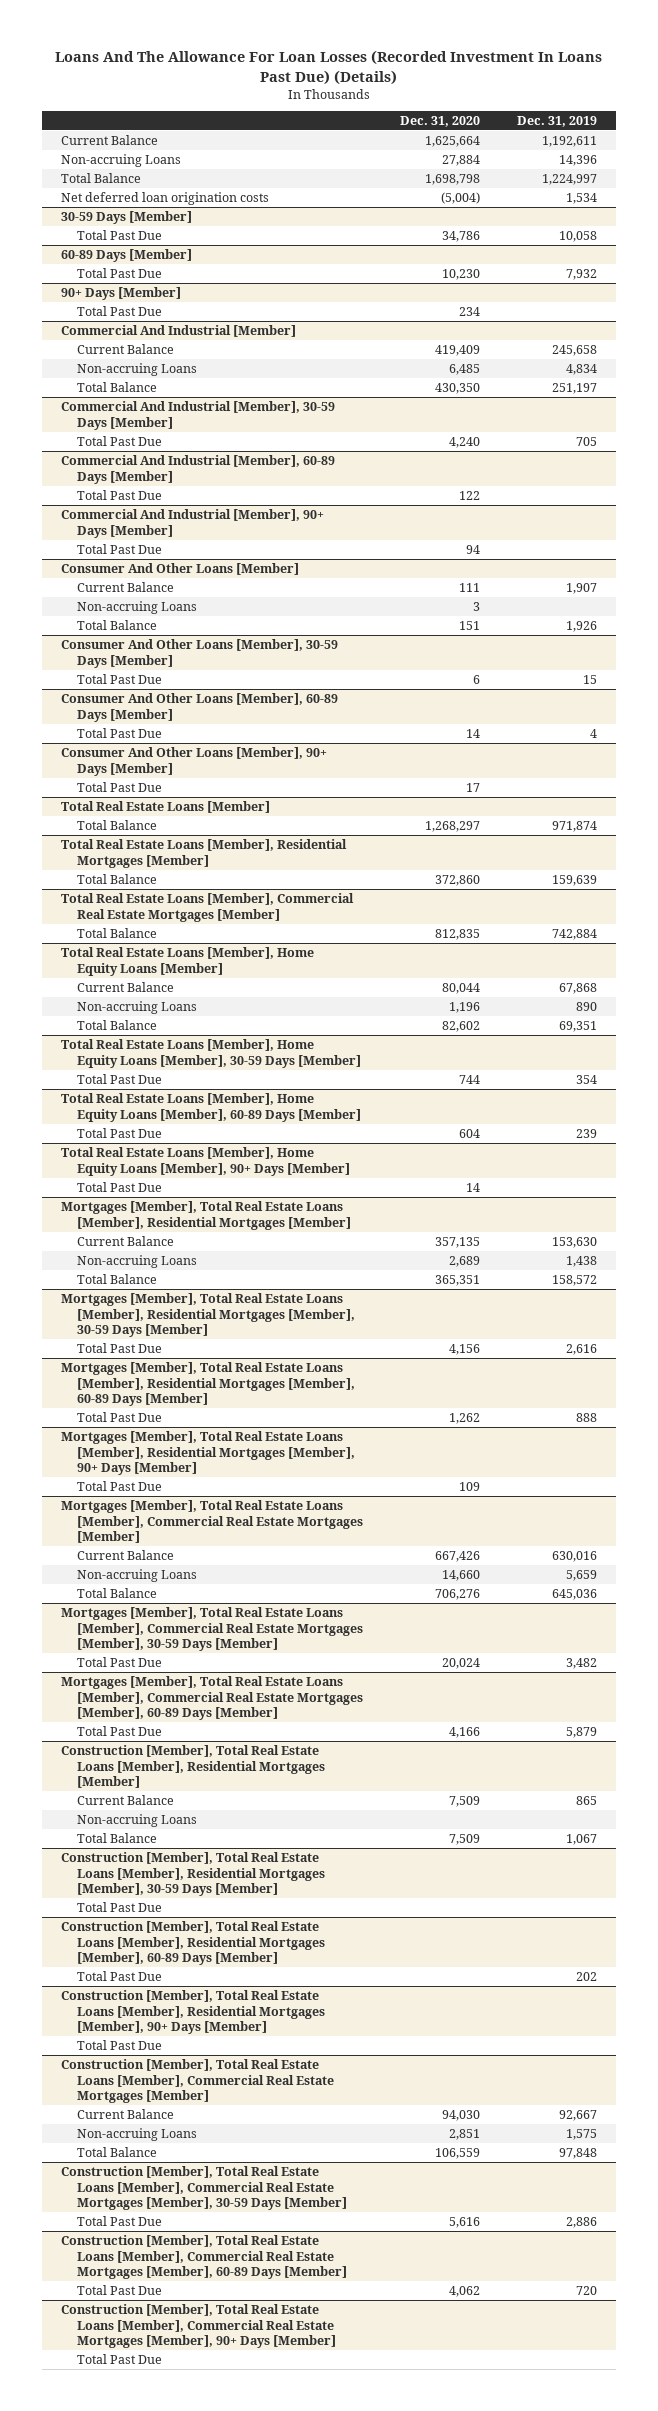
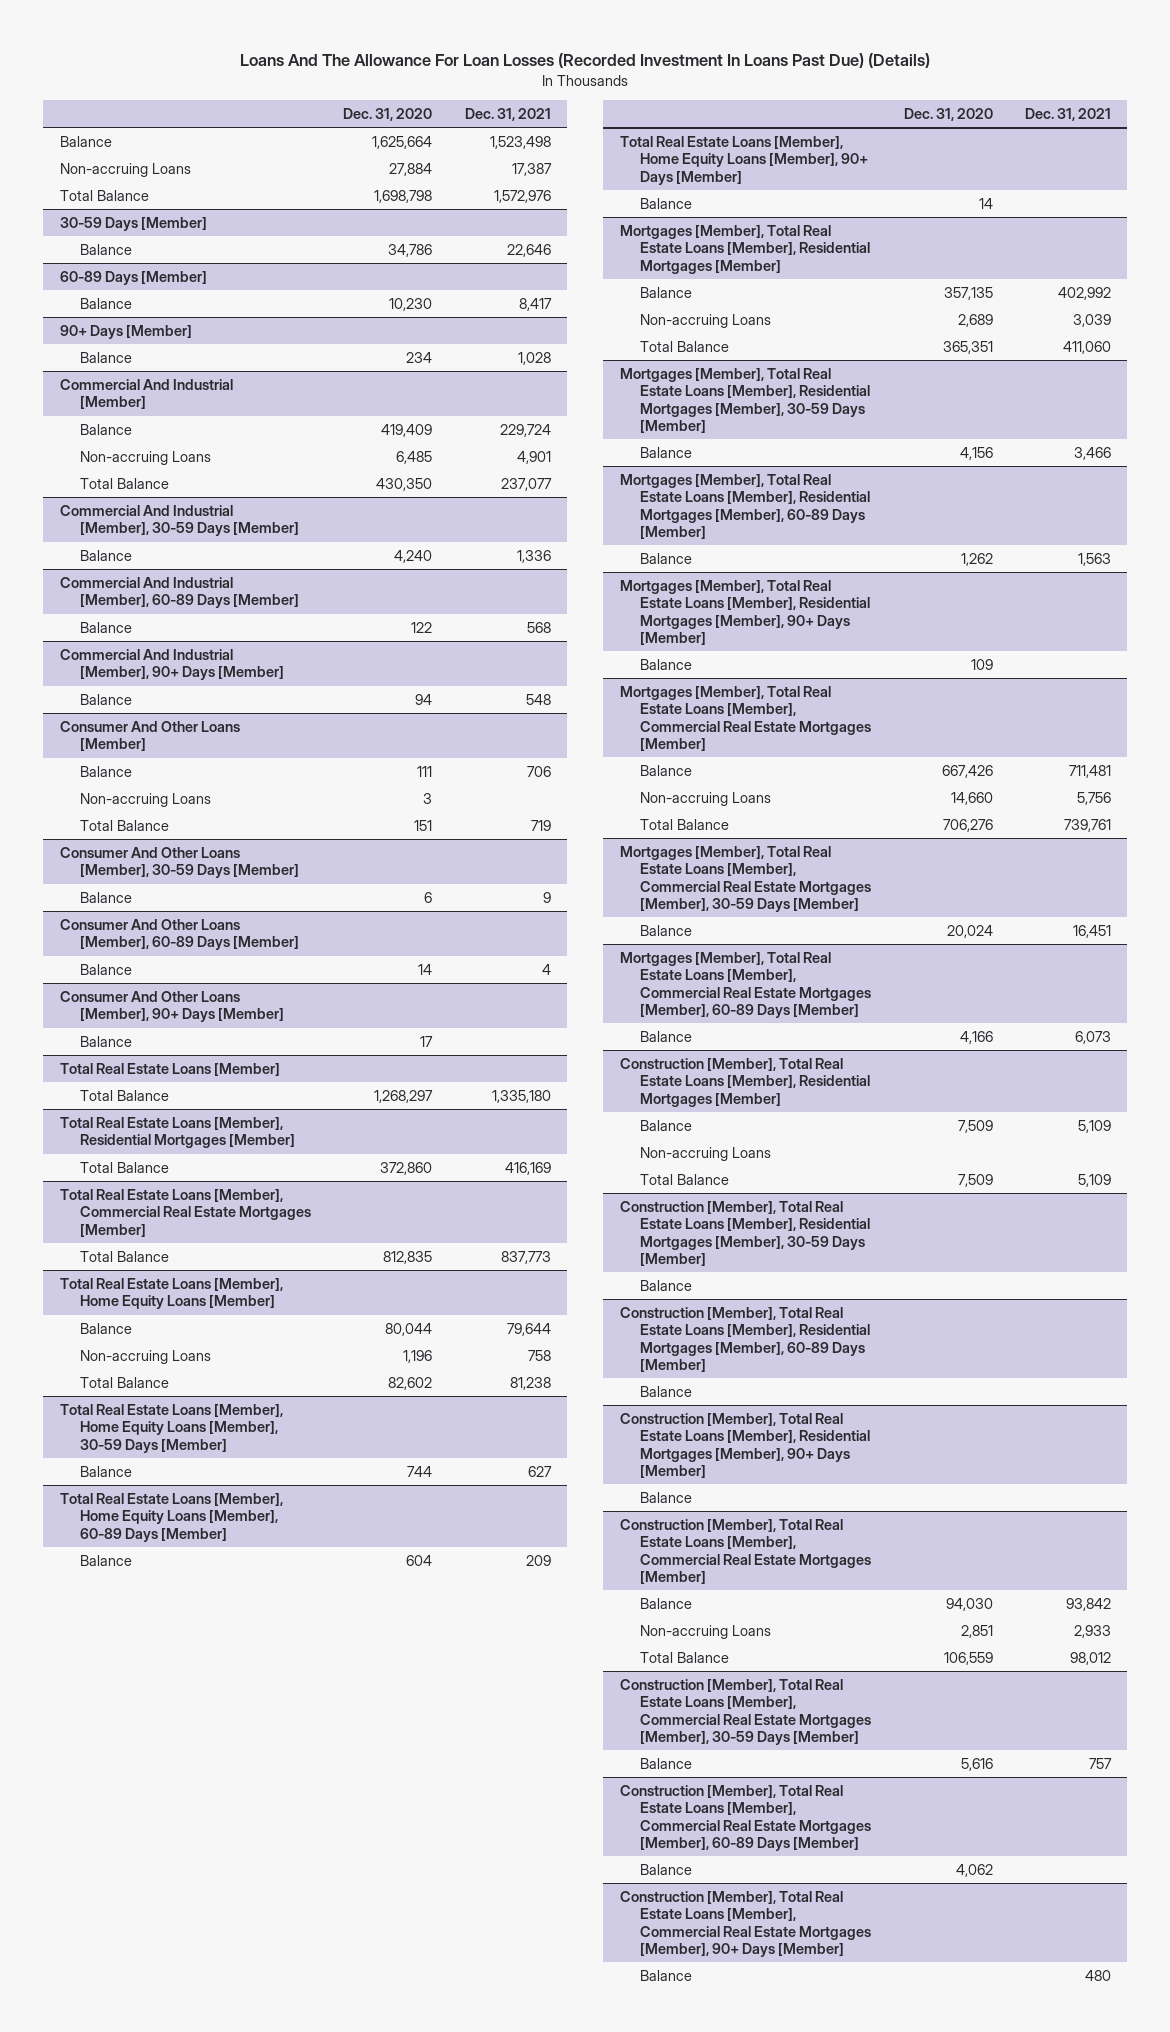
- | Dec. 31, 2020 | Dec. 31, 2019
+ | Dec. 31, 2020 | Dec. 31, 2021
- Current Balance | 1,625,664 | 1,192,611
+ Balance | 1,625,664 | 1,523,498
- Net deferred loan origination costs | (5,004) | 1,534
@ 30-59 Days [Member]
- Total Past Due | 34,786 | 10,058
+ Balance | 34,786 | 22,646
@ 60-89 Days [Member]
- Total Past Due | 10,230 | 7,932
+ Balance | 10,230 | 8,417
@ 90+ Days [Member]
- Total Past Due | 234 |
+ Balance | 234 | 1,028
@ Commercial And Industrial [Member]
- Current Balance | 419,409 | 245,658
+ Balance | 419,409 | 229,724
@ Commercial And Industrial [Member], 30-59 Days [Member]
- Total Past Due | 4,240 | 705
+ Balance | 4,240 | 1,336
@ Commercial And Industrial [Member], 60-89 Days [Member]
- Total Past Due | 122 |
+ Balance | 122 | 568
@ Commercial And Industrial [Member], 90+ Days [Member]
- Total Past Due | 94 |
+ Balance | 94 | 548
@ Consumer And Other Loans [Member]
- Current Balance | 111 | 1,907
+ Balance | 111 | 706
@ Consumer And Other Loans [Member], 30-59 Days [Member]
- Total Past Due | 6 | 15
+ Balance | 6 | 9
@ Consumer And Other Loans [Member], 60-89 Days [Member]
- Total Past Due | 14 | 4
+ Balance | 14 | 4
@ Consumer And Other Loans [Member], 90+ Days [Member]
- Total Past Due | 17 |
+ Balance | 17 |
@ Total Real Estate Loans [Member], Home Equity Loans [Member]
- Current Balance | 80,044 | 67,868
+ Balance | 80,044 | 79,644
@ Total Real Estate Loans [Member], Home Equity Loans [Member], 30-59 Days [Member]
- Total Past Due | 744 | 354
+ Balance | 744 | 627
@ Total Real Estate Loans [Member], Home Equity Loans [Member], 60-89 Days [Member]
- Total Past Due | 604 | 239
+ Balance | 604 | 209
@ Total Real Estate Loans [Member], Home Equity Loans [Member], 90+ Days [Member]
- Total Past Due | 14 |
+ Balance | 14 |
@ Mortgages [Member], Total Real Estate Loans [Member], Residential Mortgages [Member]
- Current Balance | 357,135 | 153,630
+ Balance | 357,135 | 402,992
@ Mortgages [Member], Total Real Estate Loans [Member], Residential Mortgages [Member], 30-59 Days [Member]
- Total Past Due | 4,156 | 2,616
+ Balance | 4,156 | 3,466
@ Mortgages [Member], Total Real Estate Loans [Member], Residential Mortgages [Member], 60-89 Days [Member]
- Total Past Due | 1,262 | 888
+ Balance | 1,262 | 1,563
@ Mortgages [Member], Total Real Estate Loans [Member], Residential Mortgages [Member], 90+ Days [Member]
- Total Past Due | 109 |
+ Balance | 109 |
@ Mortgages [Member], Total Real Estate Loans [Member], Commercial Real Estate Mortgages [Member]
- Current Balance | 667,426 | 630,016
+ Balance | 667,426 | 711,481
@ Mortgages [Member], Total Real Estate Loans [Member], Commercial Real Estate Mortgages [Member], 30-59 Days [Member]
- Total Past Due | 20,024 | 3,482
+ Balance | 20,024 | 16,451
@ Mortgages [Member], Total Real Estate Loans [Member], Commercial Real Estate Mortgages [Member], 60-89 Days [Member]
- Total Past Due | 4,166 | 5,879
+ Balance | 4,166 | 6,073
@ Construction [Member], Total Real Estate Loans [Member], Residential Mortgages [Member]
- Current Balance | 7,509 | 865
+ Balance | 7,509 | 5,109
@ Construction [Member], Total Real Estate Loans [Member], Residential Mortgages [Member], 30-59 Days [Member]
- Total Past Due
+ Balance
@ Construction [Member], Total Real Estate Loans [Member], Residential Mortgages [Member], 60-89 Days [Member]
- Total Past Due | | 202
+ Balance
@ Construction [Member], Total Real Estate Loans [Member], Residential Mortgages [Member], 90+ Days [Member]
- Total Past Due
+ Balance
@ Construction [Member], Total Real Estate Loans [Member], Commercial Real Estate Mortgages [Member]
- Current Balance | 94,030 | 92,667
+ Balance | 94,030 | 93,842
@ Construction [Member], Total Real Estate Loans [Member], Commercial Real Estate Mortgages [Member], 30-59 Days [Member]
- Total Past Due | 5,616 | 2,886
+ Balance | 5,616 | 757
@ Construction [Member], Total Real Estate Loans [Member], Commercial Real Estate Mortgages [Member], 60-89 Days [Member]
- Total Past Due | 4,062 | 720
+ Balance | 4,062 |
@ Construction [Member], Total Real Estate Loans [Member], Commercial Real Estate Mortgages [Member], 90+ Days [Member]
- Total Past Due
+ Balance | | 480

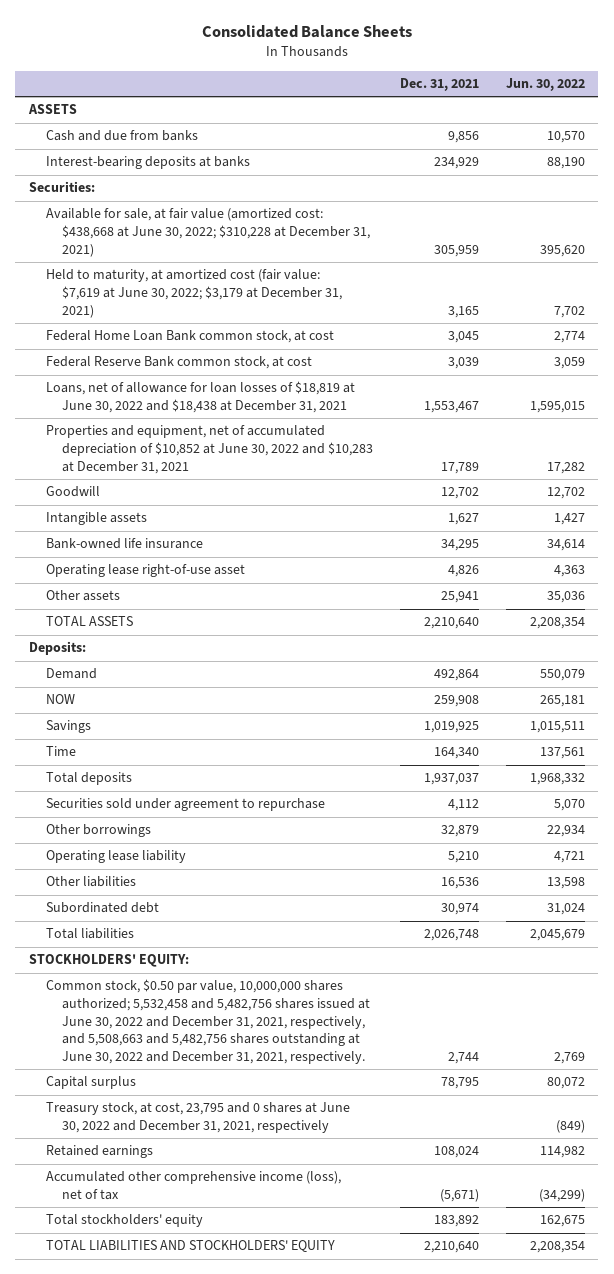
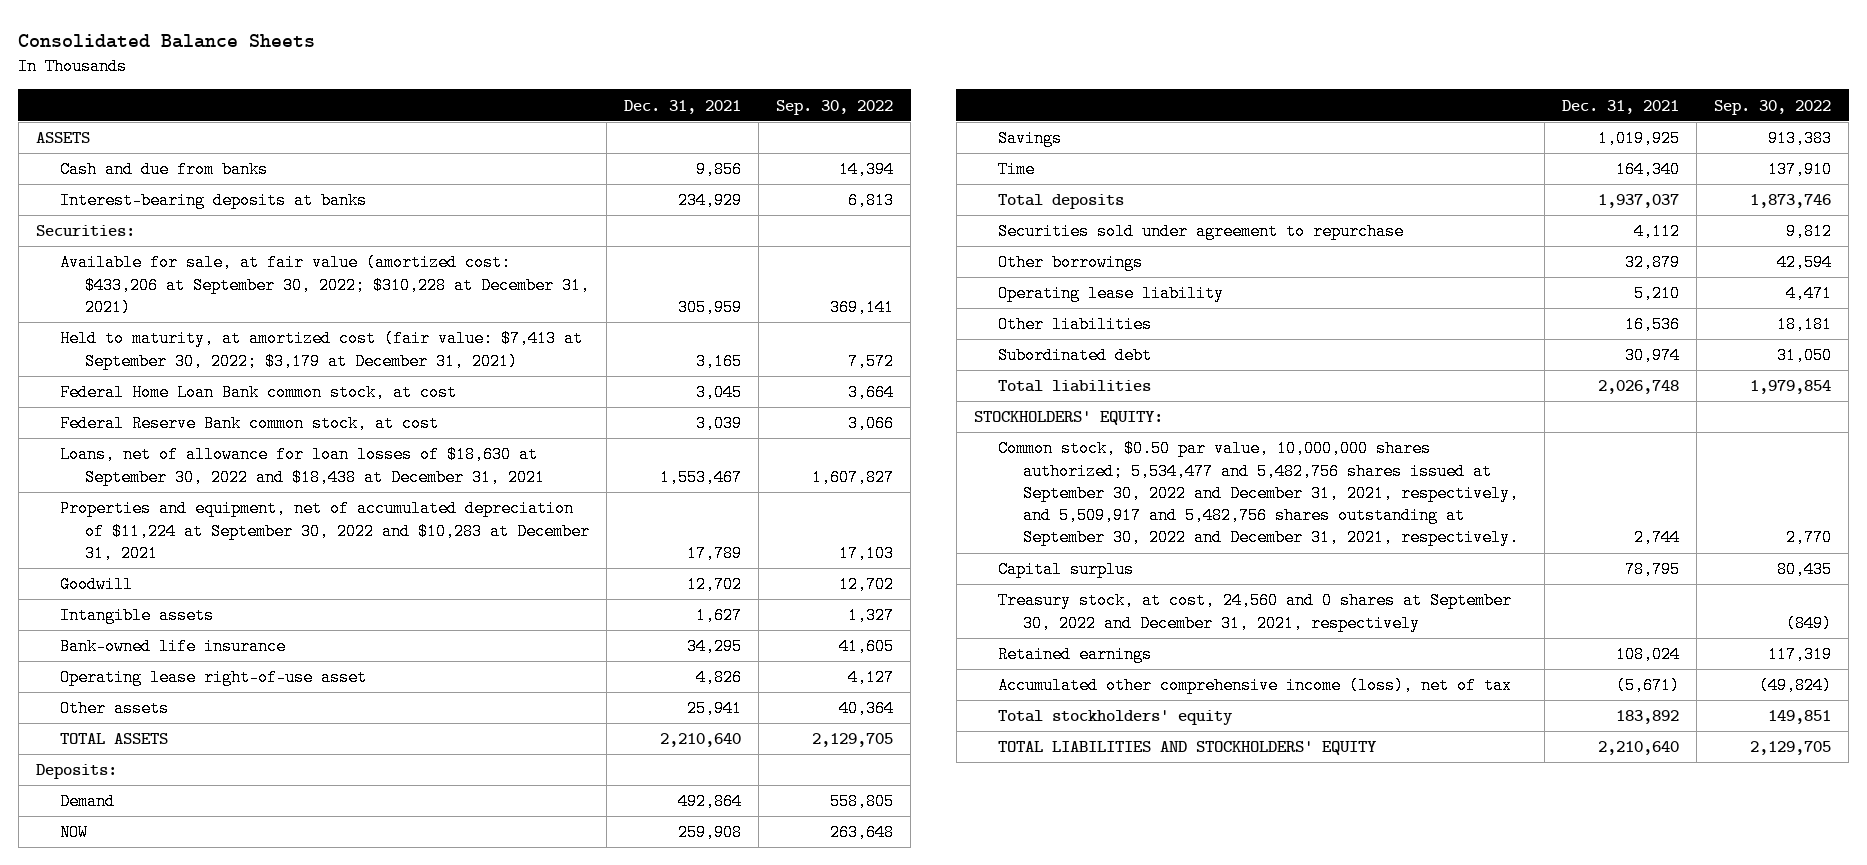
- | Dec. 31, 2021 | Jun. 30, 2022
+ | Dec. 31, 2021 | Sep. 30, 2022
- Available for sale, at fair value (amortized cost: $438,668 at June 30, 2022; $310,228 at December 31, 2021) | 305,959 | 395,620
- Held to maturity, at amortized cost (fair value: $7,619 at June 30, 2022; $3,179 at December 31, 2021) | 3,165 | 7,702
+ Available for sale, at fair value (amortized cost: $433,206 at September 30, 2022; $310,228 at December 31, 2021) | 305,959 | 369,141
+ Held to maturity, at amortized cost (fair value: $7,413 at September 30, 2022; $3,179 at December 31, 2021) | 3,165 | 7,572
- Loans, net of allowance for loan losses of $18,819 at June 30, 2022 and $18,438 at December 31, 2021 | 1,553,467 | 1,595,015
- Properties and equipment, net of accumulated depreciation of $10,852 at June 30, 2022 and $10,283 at December 31, 2021 | 17,789 | 17,282
+ Loans, net of allowance for loan losses of $18,630 at September 30, 2022 and $18,438 at December 31, 2021 | 1,553,467 | 1,607,827
+ Properties and equipment, net of accumulated depreciation of $11,224 at September 30, 2022 and $10,283 at December 31, 2021 | 17,789 | 17,103
- Common stock, $0.50 par value, 10,000,000 shares authorized; 5,532,458 and 5,482,756 shares issued at June 30, 2022 and December 31, 2021, respectively, and 5,508,663 and 5,482,756 shares outstanding at June 30, 2022 and December 31, 2021, respectively. | 2,744 | 2,769
+ Common stock, $0.50 par value, 10,000,000 shares authorized; 5,534,477 and 5,482,756 shares issued at September 30, 2022 and December 31, 2021, respectively, and 5,509,917 and 5,482,756 shares outstanding at September 30, 2022 and December 31, 2021, respectively. | 2,744 | 2,770
- Treasury stock, at cost, 23,795 and 0 shares at June 30, 2022 and December 31, 2021, respectively | | (849)
+ Treasury stock, at cost, 24,560 and 0 shares at September 30, 2022 and December 31, 2021, respectively | | (849)

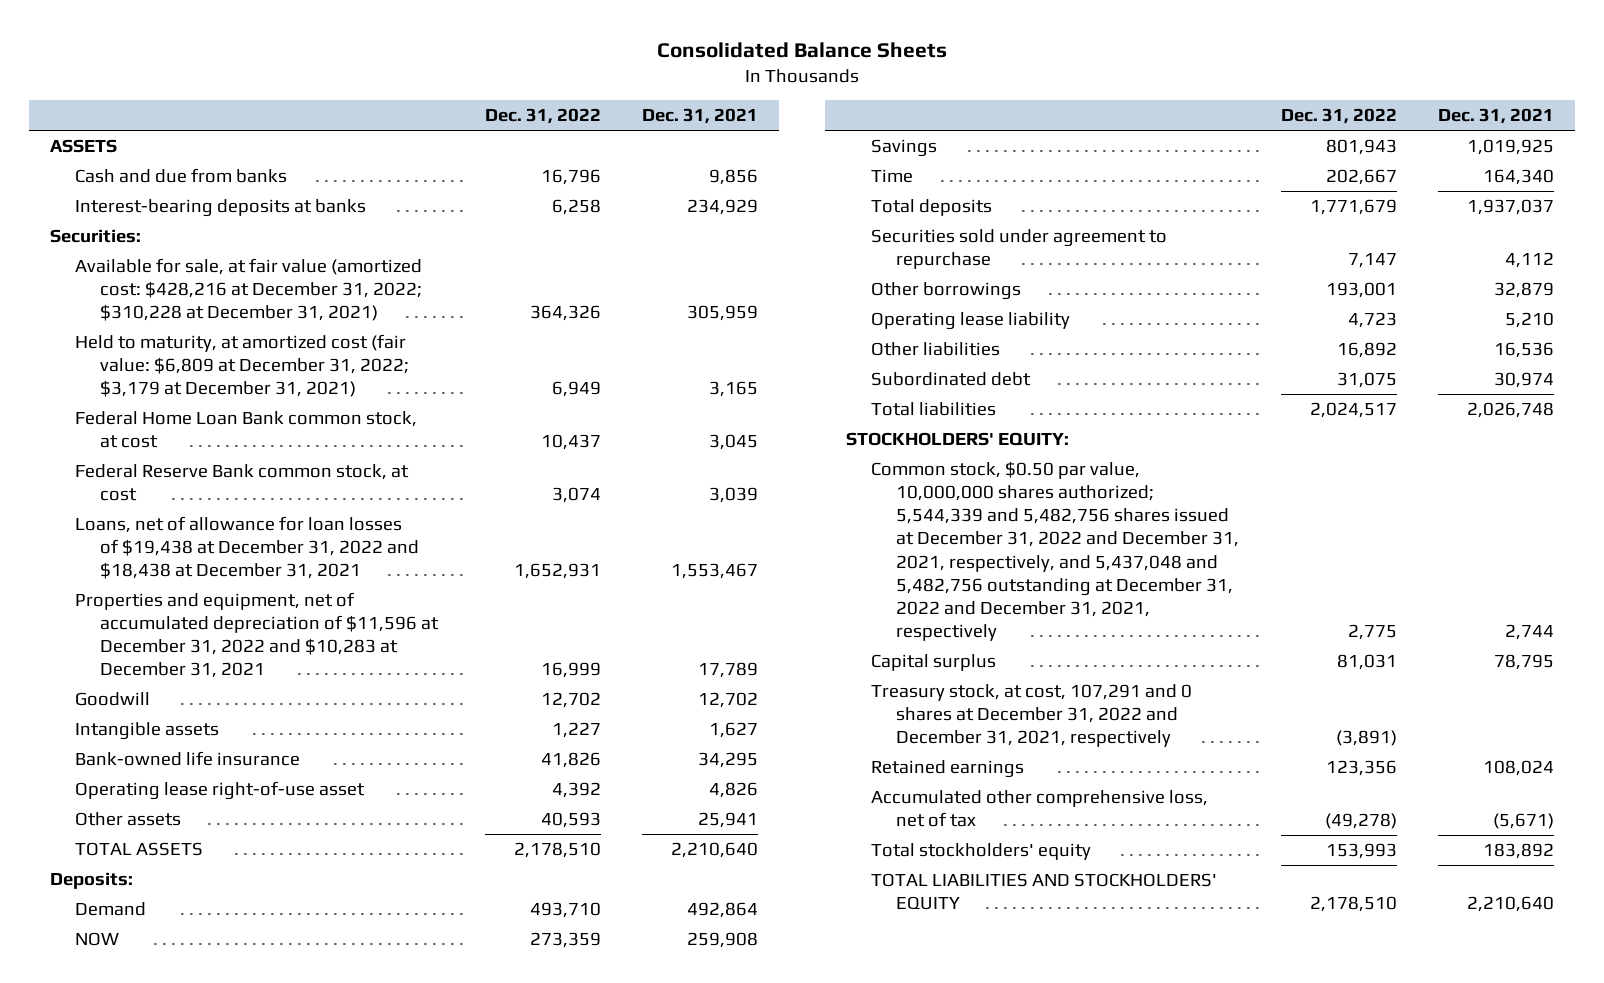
- | Dec. 31, 2021 | Sep. 30, 2022
+ | Dec. 31, 2022 | Dec. 31, 2021
- Available for sale, at fair value (amortized cost: $433,206 at September 30, 2022; $310,228 at December 31, 2021) | 305,959 | 369,141
- Held to maturity, at amortized cost (fair value: $7,413 at September 30, 2022; $3,179 at December 31, 2021) | 3,165 | 7,572
+ Available for sale, at fair value (amortized cost: $428,216 at December 31, 2022; $310,228 at December 31, 2021) | 364,326 | 305,959
+ Held to maturity, at amortized cost (fair value: $6,809 at December 31, 2022; $3,179 at December 31, 2021) | 6,949 | 3,165
- Loans, net of allowance for loan losses of $18,630 at September 30, 2022 and $18,438 at December 31, 2021 | 1,553,467 | 1,607,827
- Properties and equipment, net of accumulated depreciation of $11,224 at September 30, 2022 and $10,283 at December 31, 2021 | 17,789 | 17,103
+ Loans, net of allowance for loan losses of $19,438 at December 31, 2022 and $18,438 at December 31, 2021 | 1,652,931 | 1,553,467
+ Properties and equipment, net of accumulated depreciation of $11,596 at December 31, 2022 and $10,283 at December 31, 2021 | 16,999 | 17,789
- Common stock, $0.50 par value, 10,000,000 shares authorized; 5,534,477 and 5,482,756 shares issued at September 30, 2022 and December 31, 2021, respectively, and 5,509,917 and 5,482,756 shares outstanding at September 30, 2022 and December 31, 2021, respectively. | 2,744 | 2,770
+ Common stock, $0.50 par value, 10,000,000 shares authorized; 5,544,339 and 5,482,756 shares issued at December 31, 2022 and December 31, 2021, respectively, and 5,437,048 and 5,482,756 outstanding at December 31, 2022 and December 31, 2021, respectively | 2,775 | 2,744
- Treasury stock, at cost, 24,560 and 0 shares at September 30, 2022 and December 31, 2021, respectively | | (849)
+ Treasury stock, at cost, 107,291 and 0 shares at December 31, 2022 and December 31, 2021, respectively | (3,891) |
- Accumulated other comprehensive income (loss), net of tax | (5,671) | (49,824)
+ Accumulated other comprehensive loss, net of tax | (49,278) | (5,671)

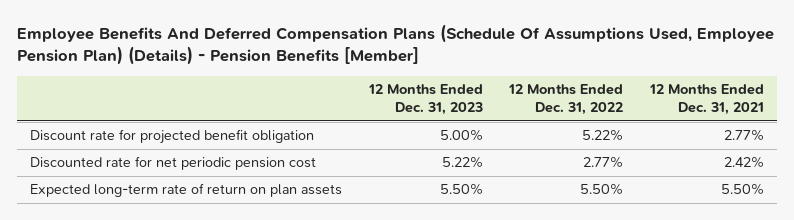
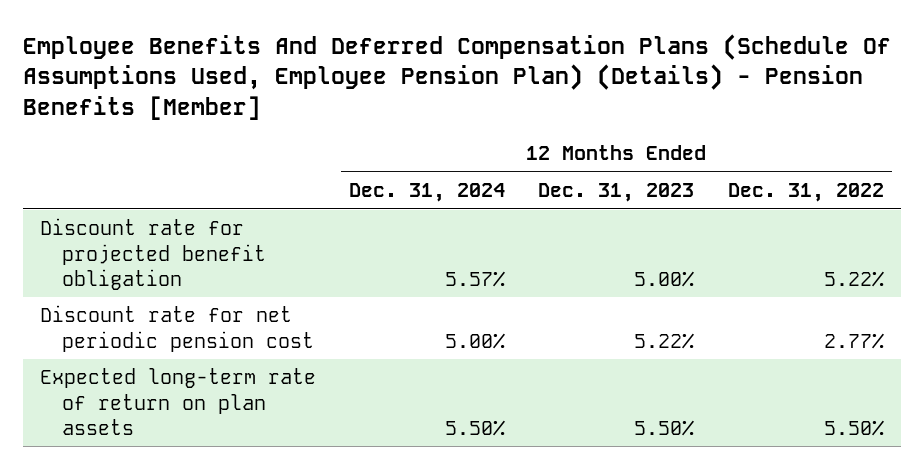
- | 12 Months Ended Dec. 31, 2023 | 12 Months Ended Dec. 31, 2022 | 12 Months Ended Dec. 31, 2021
+ | 12 Months Ended Dec. 31, 2024 | 12 Months Ended Dec. 31, 2023 | 12 Months Ended Dec. 31, 2022
- Discounted rate for net periodic pension cost | 5.22% | 2.77% | 2.42%
+ Discount rate for net periodic pension cost | 5.00% | 5.22% | 2.77%

